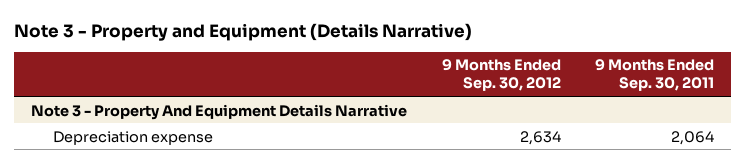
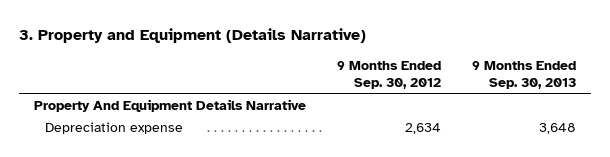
- Note 3 - Property and Equipment (Details Narrative)
+ 3. Property and Equipment (Details Narrative)
- | 9 Months Ended Sep. 30, 2012 | 9 Months Ended Sep. 30, 2011
+ | 9 Months Ended Sep. 30, 2012 | 9 Months Ended Sep. 30, 2013
- Note 3 - Property And Equipment Details Narrative
+ Property And Equipment Details Narrative

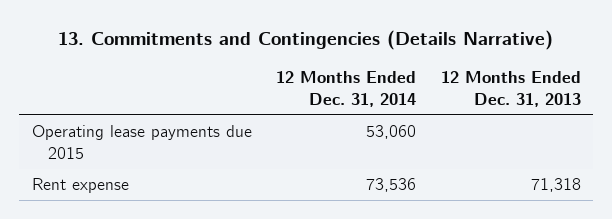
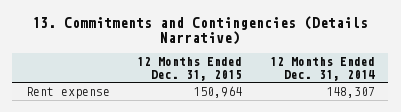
- | 12 Months Ended Dec. 31, 2014 | 12 Months Ended Dec. 31, 2013
+ | 12 Months Ended Dec. 31, 2015 | 12 Months Ended Dec. 31, 2014
- Operating lease payments due 2015 | 53,060 |
- Rent expense | 73,536 | 71,318
+ Rent expense | 150,964 | 148,307

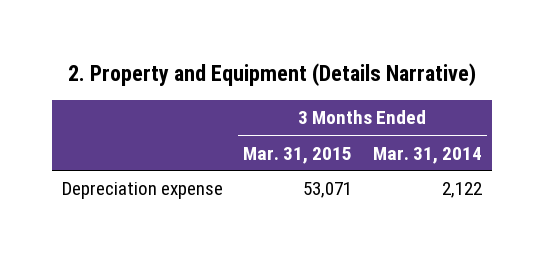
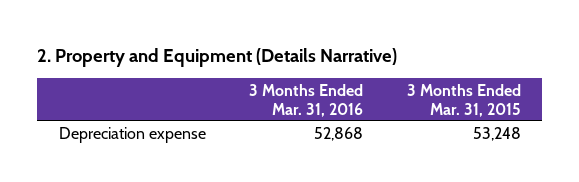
- | 3 Months Ended Mar. 31, 2015 | 3 Months Ended Mar. 31, 2014
+ | 3 Months Ended Mar. 31, 2016 | 3 Months Ended Mar. 31, 2015
- Depreciation expense | 53,071 | 2,122
+ Depreciation expense | 52,868 | 53,248

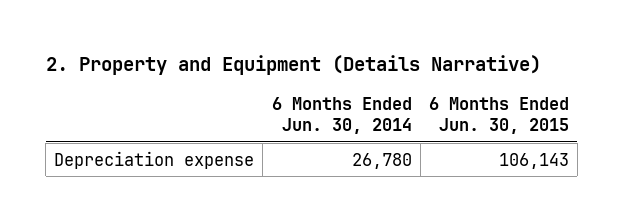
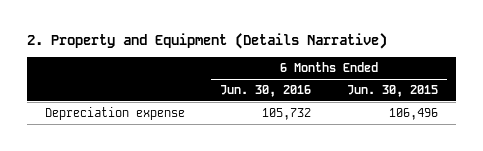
- | 6 Months Ended Jun. 30, 2014 | 6 Months Ended Jun. 30, 2015
+ | 6 Months Ended Jun. 30, 2016 | 6 Months Ended Jun. 30, 2015
- Depreciation expense | 26,780 | 106,143
+ Depreciation expense | 105,732 | 106,496

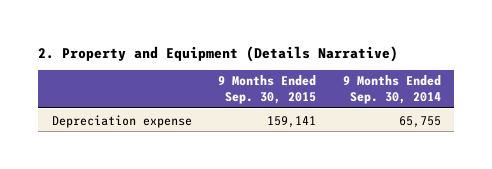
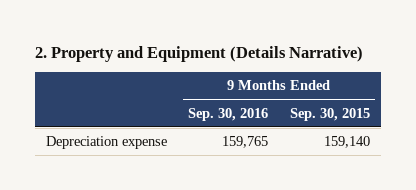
- | 9 Months Ended Sep. 30, 2015 | 9 Months Ended Sep. 30, 2014
+ | 9 Months Ended Sep. 30, 2016 | 9 Months Ended Sep. 30, 2015
- Depreciation expense | 159,141 | 65,755
+ Depreciation expense | 159,765 | 159,140

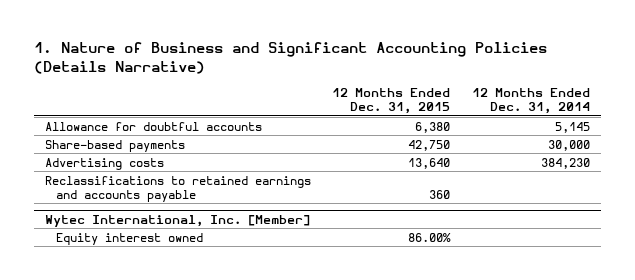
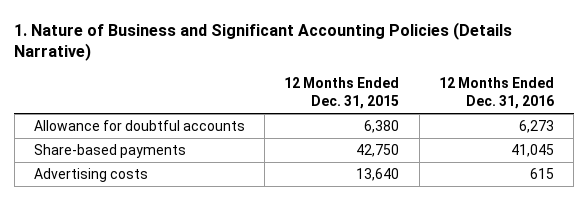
- | 12 Months Ended Dec. 31, 2015 | 12 Months Ended Dec. 31, 2014
+ | 12 Months Ended Dec. 31, 2015 | 12 Months Ended Dec. 31, 2016
- Reclassifications to retained earnings and accounts payable | 360 |
- Wytec International, Inc. [Member]
- Equity interest owned | 86.00% |

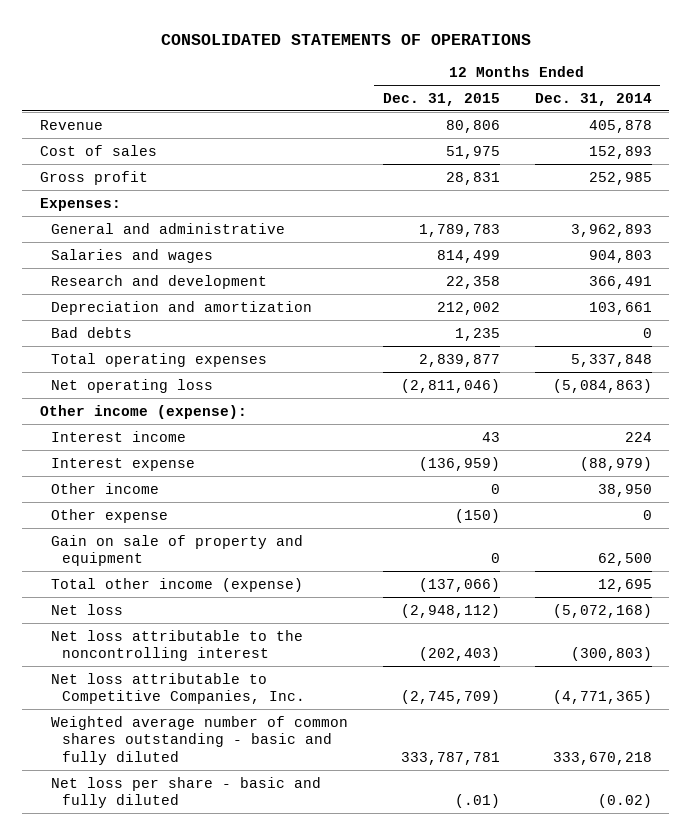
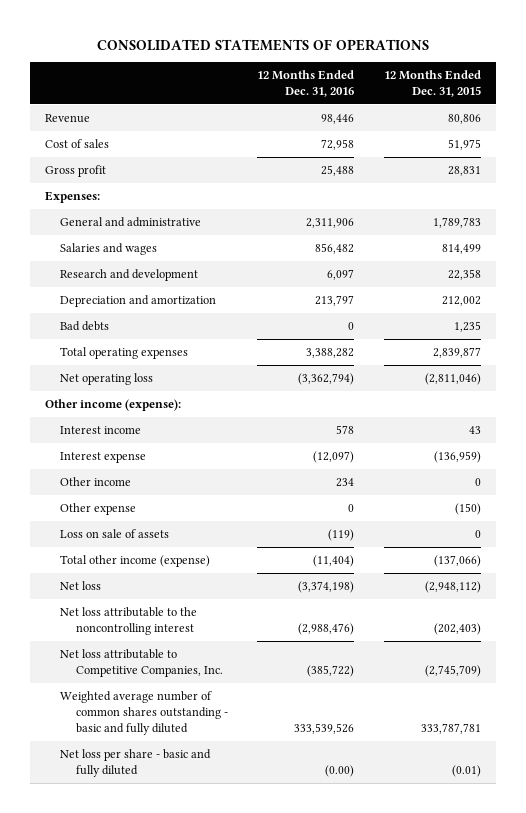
- | 12 Months Ended Dec. 31, 2015 | 12 Months Ended Dec. 31, 2014
+ | 12 Months Ended Dec. 31, 2016 | 12 Months Ended Dec. 31, 2015
- Gain on sale of property and equipment | 0 | 62,500
+ Loss on sale of assets | (119) | 0
- Net loss per share - basic and fully diluted | (.01) | (0.02)
+ Net loss per share - basic and fully diluted | (0.00) | (0.01)

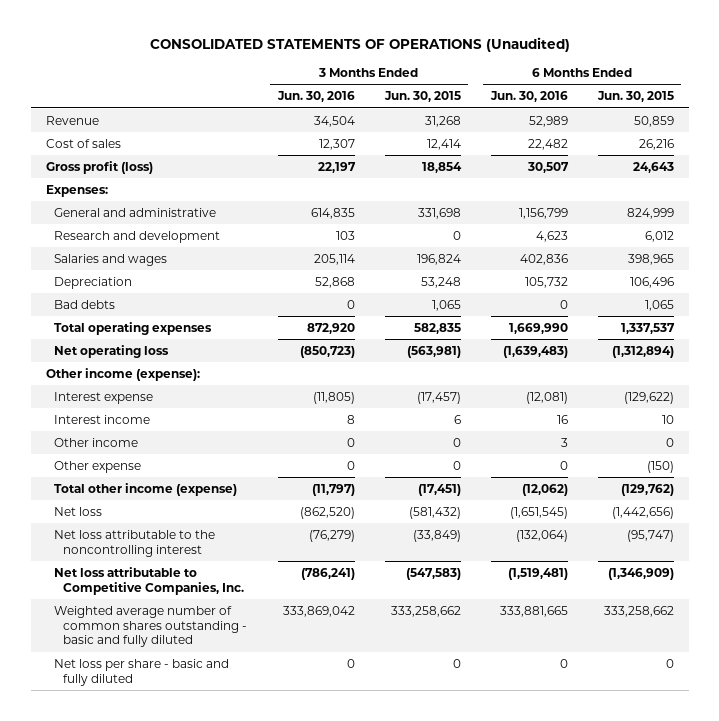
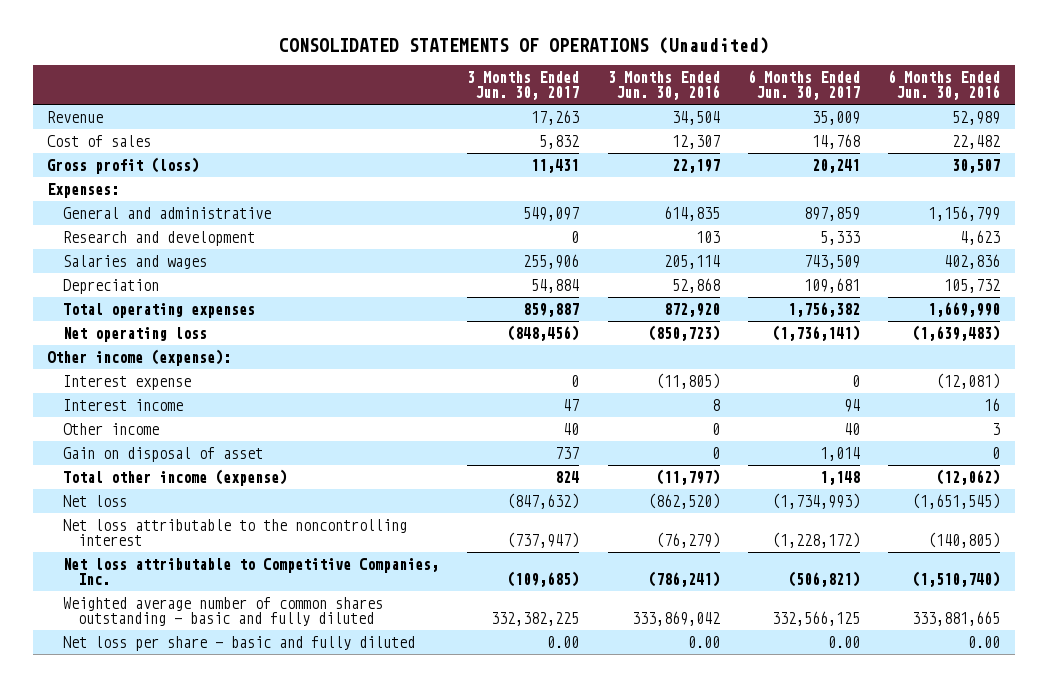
- | 3 Months Ended Jun. 30, 2016 | 3 Months Ended Jun. 30, 2015 | 6 Months Ended Jun. 30, 2016 | 6 Months Ended Jun. 30, 2015
+ | 3 Months Ended Jun. 30, 2017 | 3 Months Ended Jun. 30, 2016 | 6 Months Ended Jun. 30, 2017 | 6 Months Ended Jun. 30, 2016
- Bad debts | 0 | 1,065 | 0 | 1,065
- Other expense | 0 | 0 | 0 | (150)
+ Gain on disposal of asset | 737 | 0 | 1,014 | 0
- Net loss attributable to the noncontrolling interest | (76,279) | (33,849) | (132,064) | (95,747)
- Net loss attributable to Competitive Companies, Inc. | (786,241) | (547,583) | (1,519,481) | (1,346,909)
+ Net loss attributable to the noncontrolling interest | (737,947) | (76,279) | (1,228,172) | (140,805)
+ Net loss attributable to Competitive Companies, Inc. | (109,685) | (786,241) | (506,821) | (1,510,740)
- Net loss per share - basic and fully diluted | 0 | 0 | 0 | 0
+ Net loss per share - basic and fully diluted | 0.00 | 0.00 | 0.00 | 0.00

